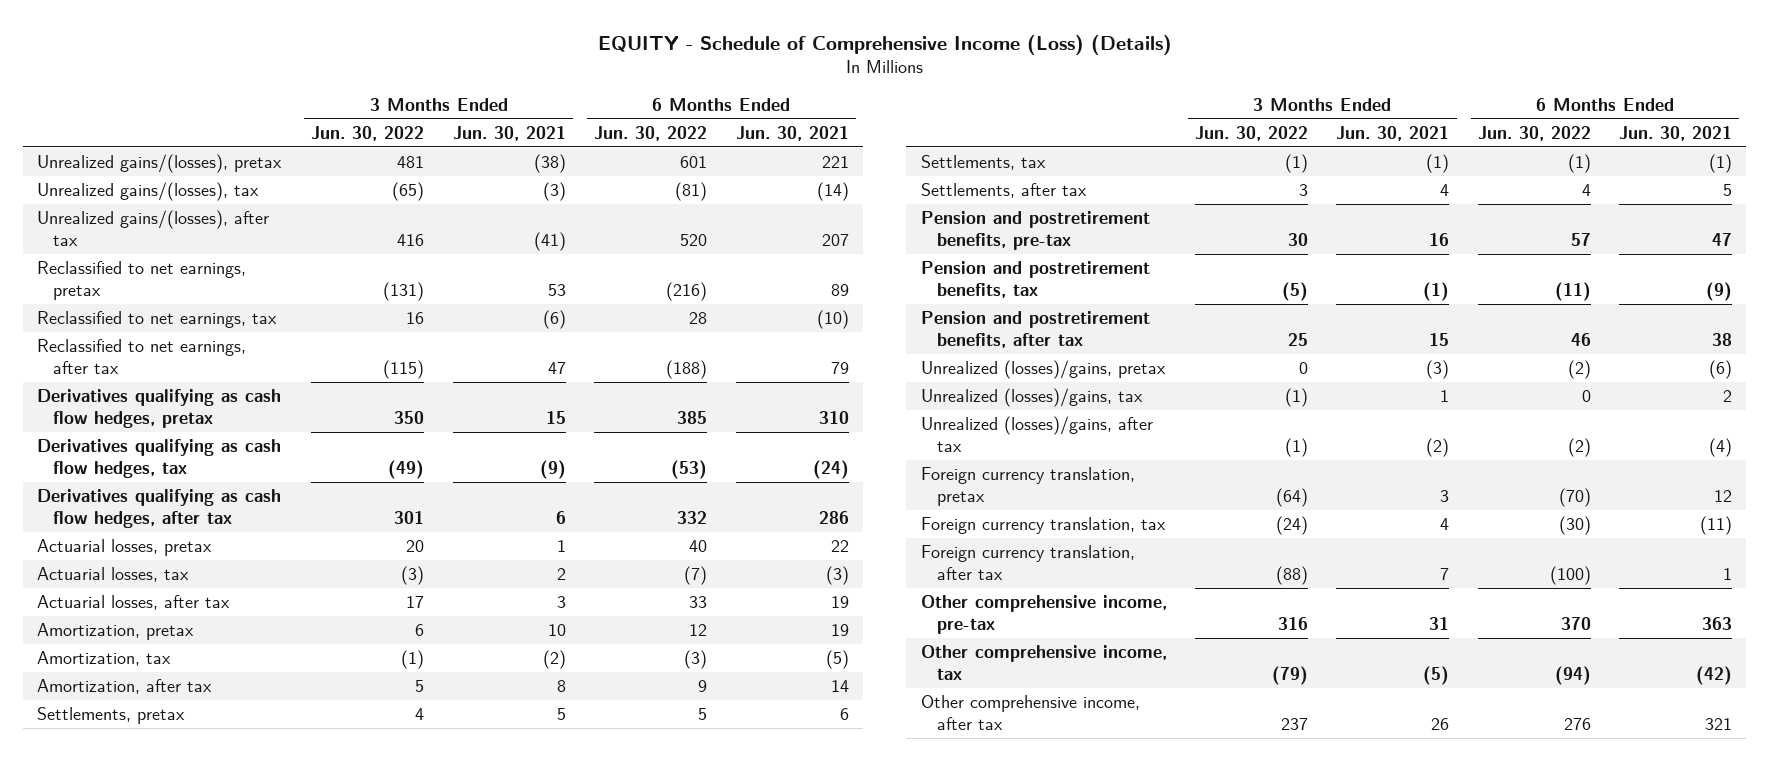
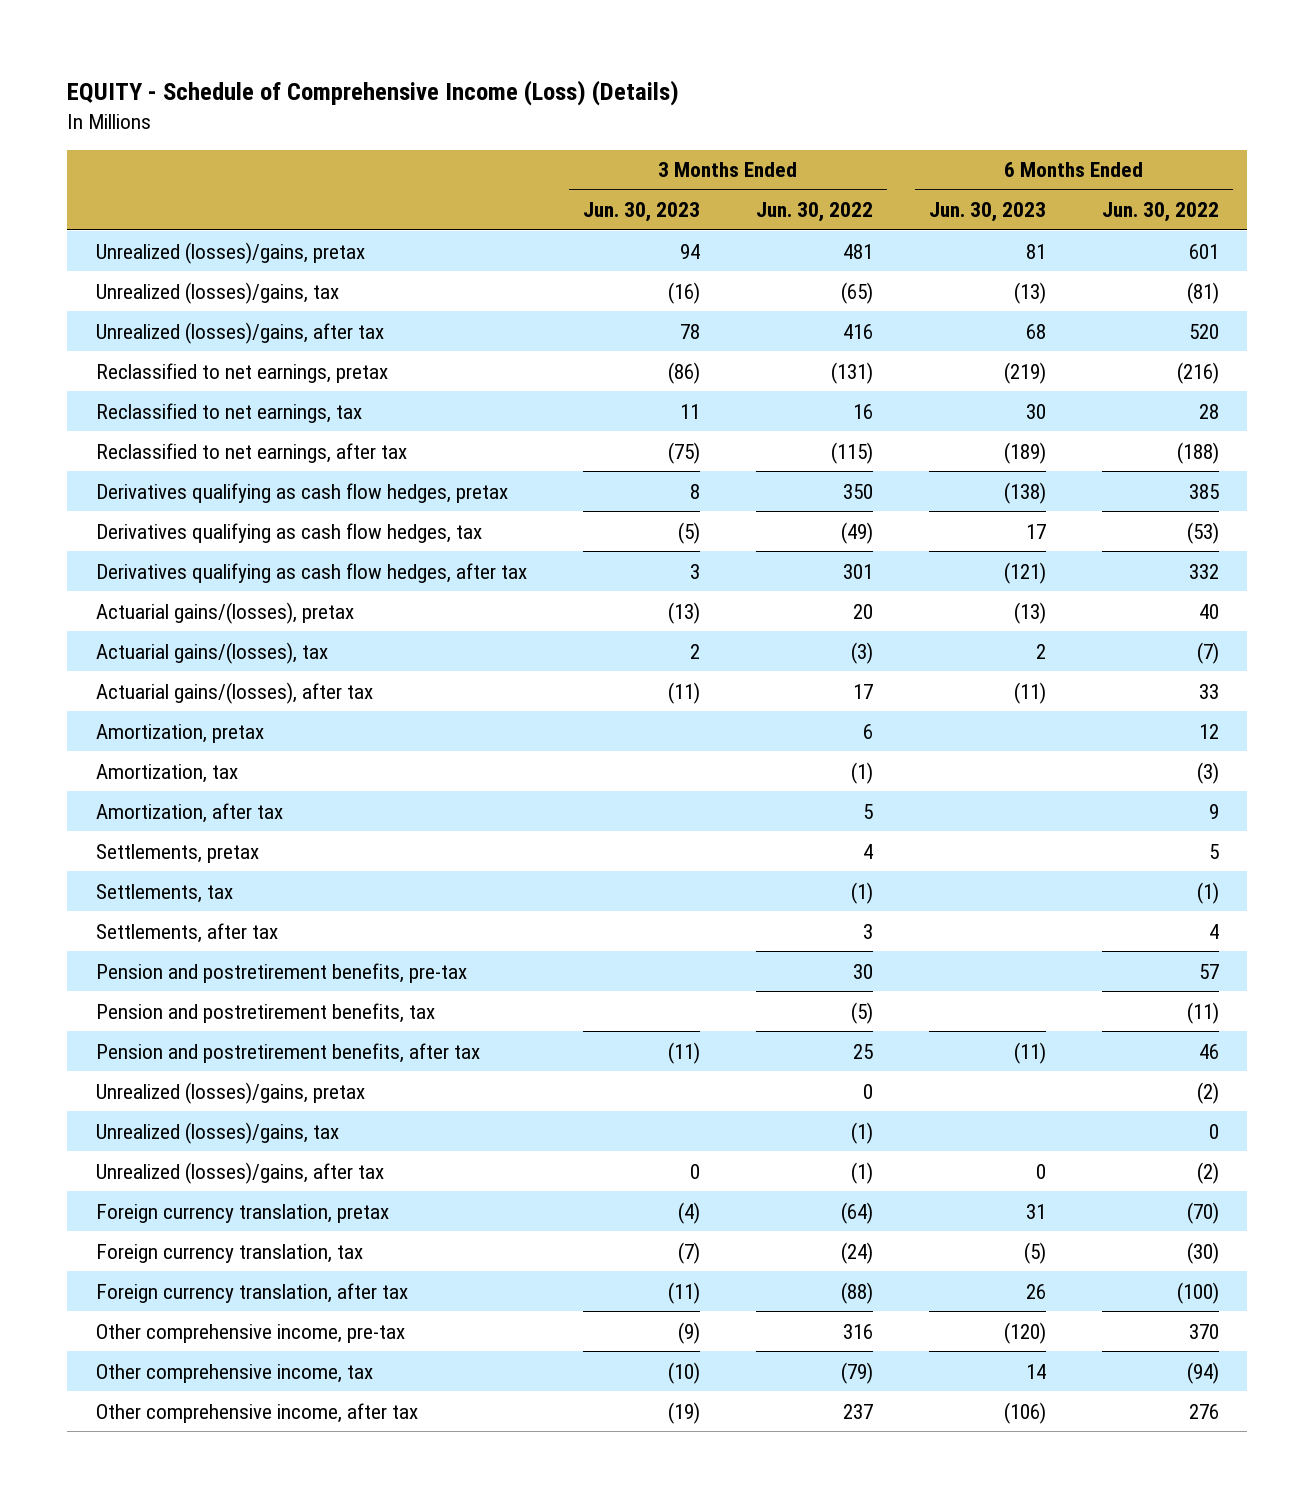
- | 3 Months Ended Jun. 30, 2022 | 3 Months Ended Jun. 30, 2021 | 6 Months Ended Jun. 30, 2022 | 6 Months Ended Jun. 30, 2021
+ | 3 Months Ended Jun. 30, 2023 | 3 Months Ended Jun. 30, 2022 | 6 Months Ended Jun. 30, 2023 | 6 Months Ended Jun. 30, 2022
- Unrealized gains/(losses), pretax | 481 | (38) | 601 | 221
- Unrealized gains/(losses), tax | (65) | (3) | (81) | (14)
- Unrealized gains/(losses), after tax | 416 | (41) | 520 | 207
+ Unrealized (losses)/gains, pretax | 94 | 481 | 81 | 601
+ Unrealized (losses)/gains, tax | (16) | (65) | (13) | (81)
+ Unrealized (losses)/gains, after tax | 78 | 416 | 68 | 520
- Actuarial losses, pretax | 20 | 1 | 40 | 22
- Actuarial losses, tax | (3) | 2 | (7) | (3)
- Actuarial losses, after tax | 17 | 3 | 33 | 19
+ Actuarial gains/(losses), pretax | (13) | 20 | (13) | 40
+ Actuarial gains/(losses), tax | 2 | (3) | 2 | (7)
+ Actuarial gains/(losses), after tax | (11) | 17 | (11) | 33

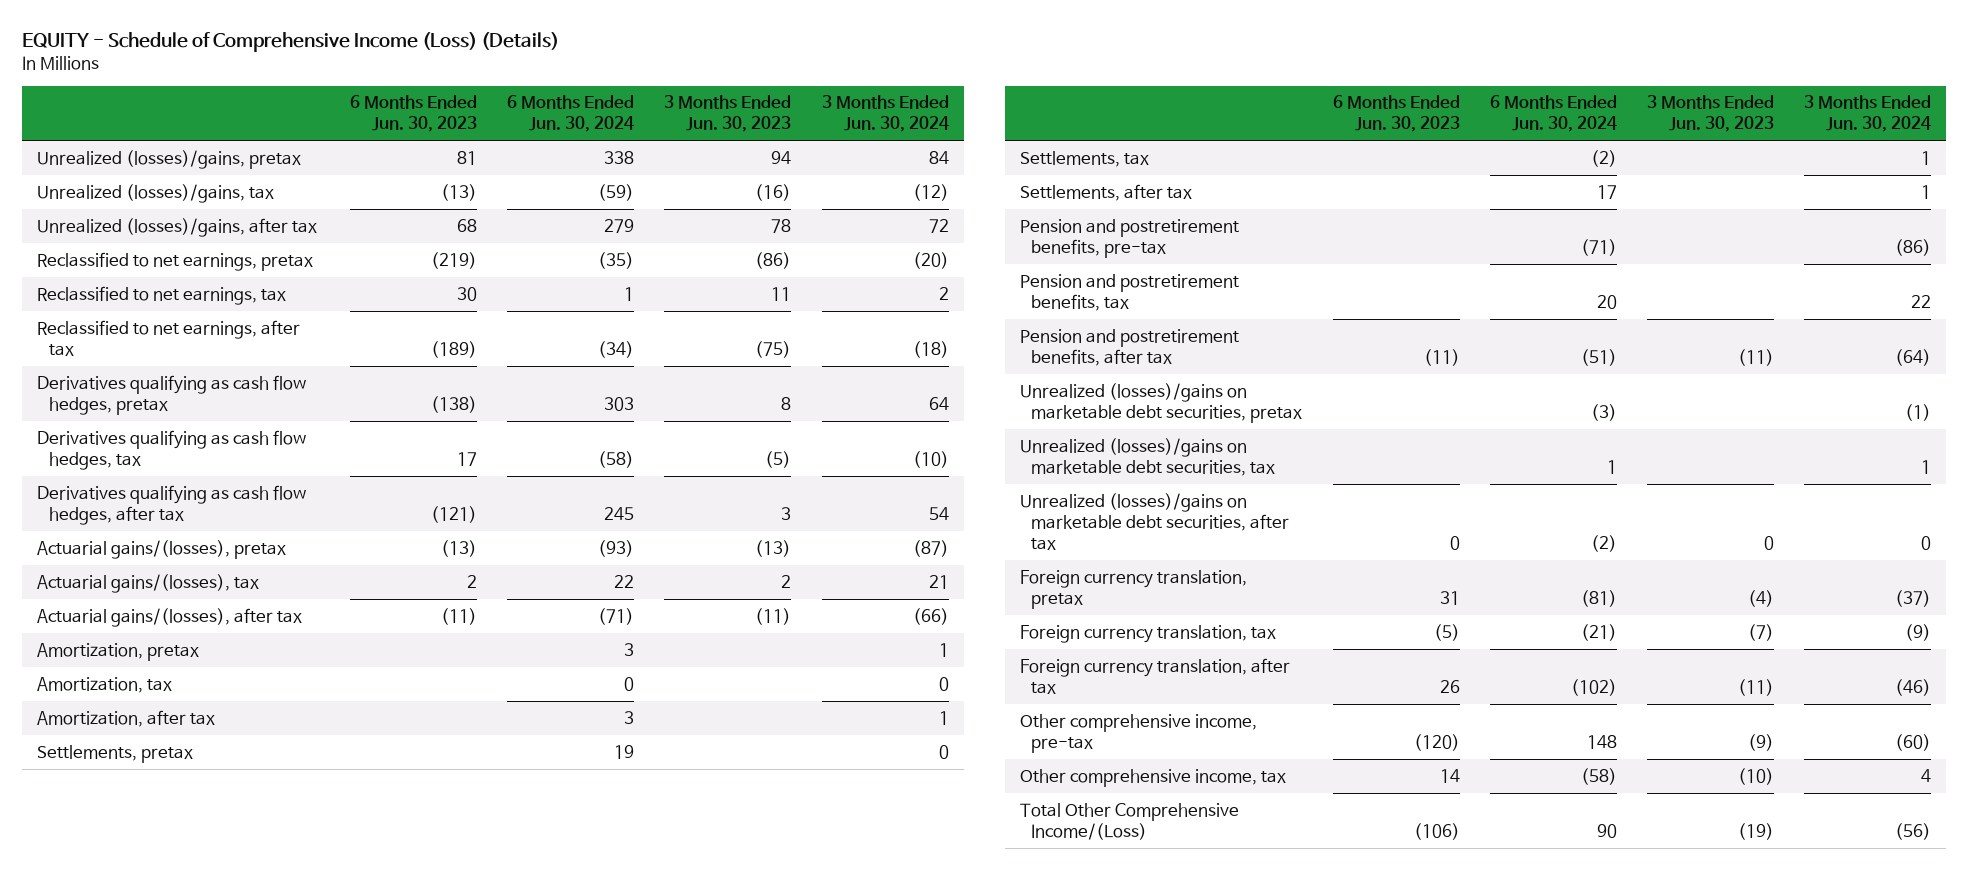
- | 3 Months Ended Jun. 30, 2023 | 3 Months Ended Jun. 30, 2022 | 6 Months Ended Jun. 30, 2023 | 6 Months Ended Jun. 30, 2022
+ | 6 Months Ended Jun. 30, 2023 | 6 Months Ended Jun. 30, 2024 | 3 Months Ended Jun. 30, 2023 | 3 Months Ended Jun. 30, 2024
- Unrealized (losses)/gains, pretax | | 0 | | (2)
- Unrealized (losses)/gains, tax | | (1) | | 0
- Unrealized (losses)/gains, after tax | 0 | (1) | 0 | (2)
+ Unrealized (losses)/gains on marketable debt securities, pretax | | (3) | | (1)
+ Unrealized (losses)/gains on marketable debt securities, tax | | 1 | | 1
+ Unrealized (losses)/gains on marketable debt securities, after tax | 0 | (2) | 0 | 0
- Other comprehensive income, after tax | (19) | 237 | (106) | 276
+ Total Other Comprehensive Income/(Loss) | (106) | 90 | (19) | (56)

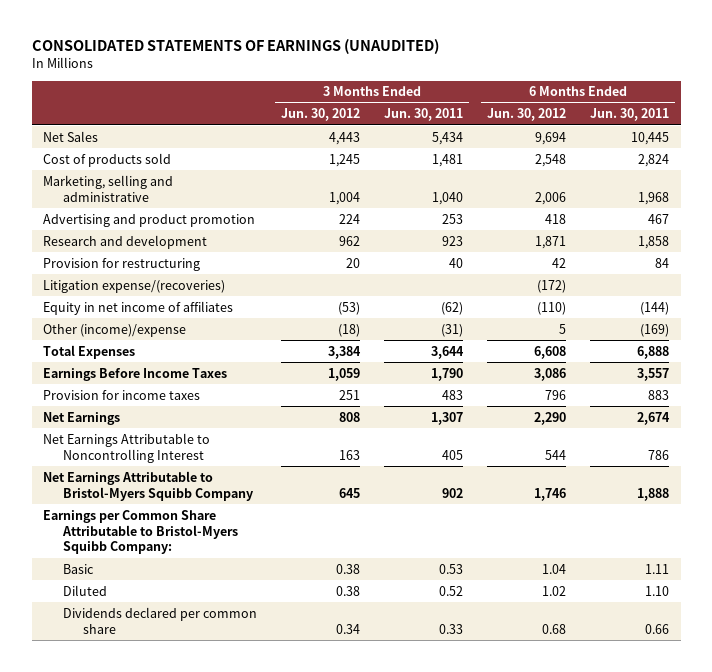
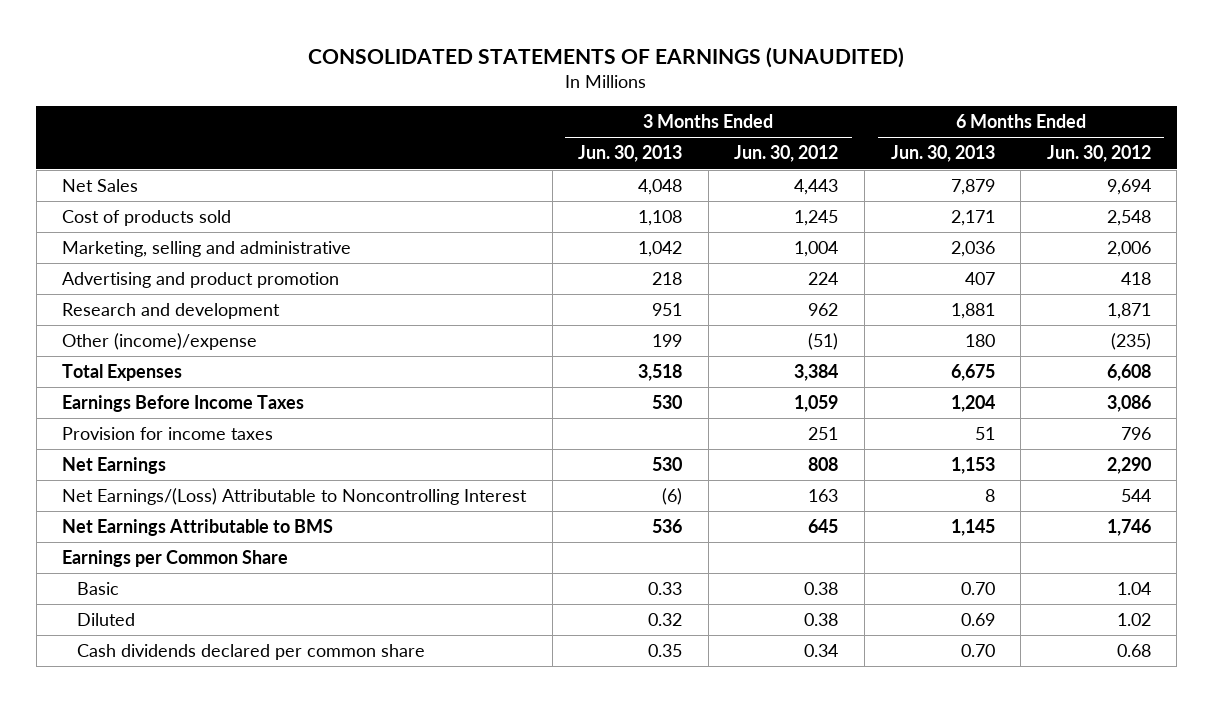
- | 3 Months Ended Jun. 30, 2012 | 3 Months Ended Jun. 30, 2011 | 6 Months Ended Jun. 30, 2012 | 6 Months Ended Jun. 30, 2011
+ | 3 Months Ended Jun. 30, 2013 | 3 Months Ended Jun. 30, 2012 | 6 Months Ended Jun. 30, 2013 | 6 Months Ended Jun. 30, 2012
- Provision for restructuring | 20 | 40 | 42 | 84
- Litigation expense/(recoveries) | | | (172) |
- Equity in net income of affiliates | (53) | (62) | (110) | (144)
- Other (income)/expense | (18) | (31) | 5 | (169)
+ Other (income)/expense | 199 | (51) | 180 | (235)
- Net Earnings Attributable to Noncontrolling Interest | 163 | 405 | 544 | 786
- Net Earnings Attributable to Bristol-Myers Squibb Company | 645 | 902 | 1,746 | 1,888
- Earnings per Common Share Attributable to Bristol-Myers Squibb Company:
+ Net Earnings/(Loss) Attributable to Noncontrolling Interest | (6) | 163 | 8 | 544
+ Net Earnings Attributable to BMS | 536 | 645 | 1,145 | 1,746
+ Earnings per Common Share
- Dividends declared per common share | 0.34 | 0.33 | 0.68 | 0.66
+ Cash dividends declared per common share | 0.35 | 0.34 | 0.70 | 0.68

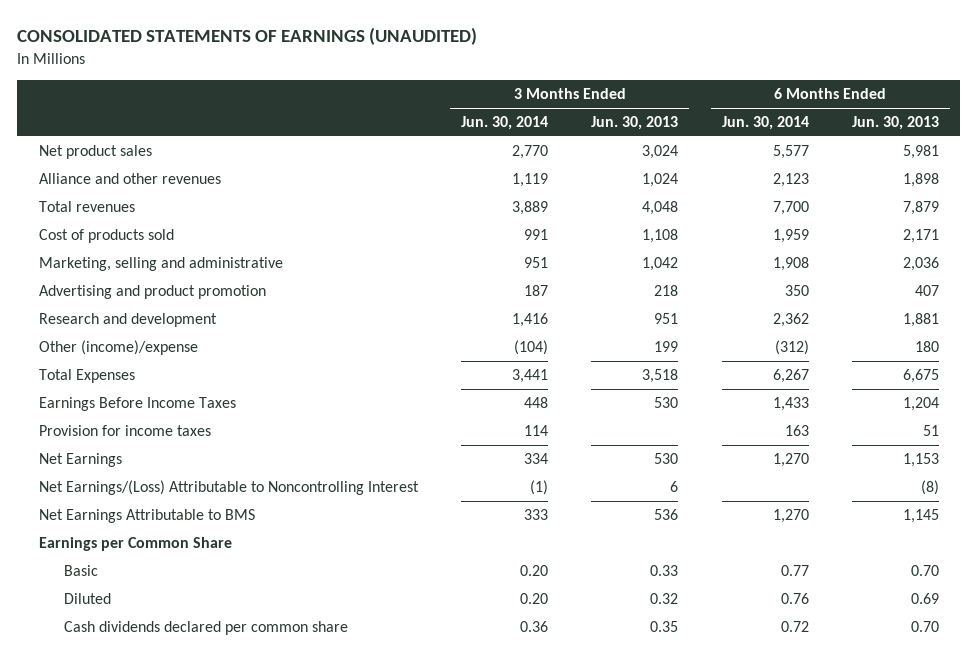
- | 3 Months Ended Jun. 30, 2013 | 3 Months Ended Jun. 30, 2012 | 6 Months Ended Jun. 30, 2013 | 6 Months Ended Jun. 30, 2012
+ | 3 Months Ended Jun. 30, 2014 | 3 Months Ended Jun. 30, 2013 | 6 Months Ended Jun. 30, 2014 | 6 Months Ended Jun. 30, 2013
- Net Sales | 4,048 | 4,443 | 7,879 | 9,694
+ Net product sales | 2,770 | 3,024 | 5,577 | 5,981
+ Alliance and other revenues | 1,119 | 1,024 | 2,123 | 1,898
+ Total revenues | 3,889 | 4,048 | 7,700 | 7,879
- Net Earnings/(Loss) Attributable to Noncontrolling Interest | (6) | 163 | 8 | 544
+ Net Earnings/(Loss) Attributable to Noncontrolling Interest | (1) | 6 | | (8)

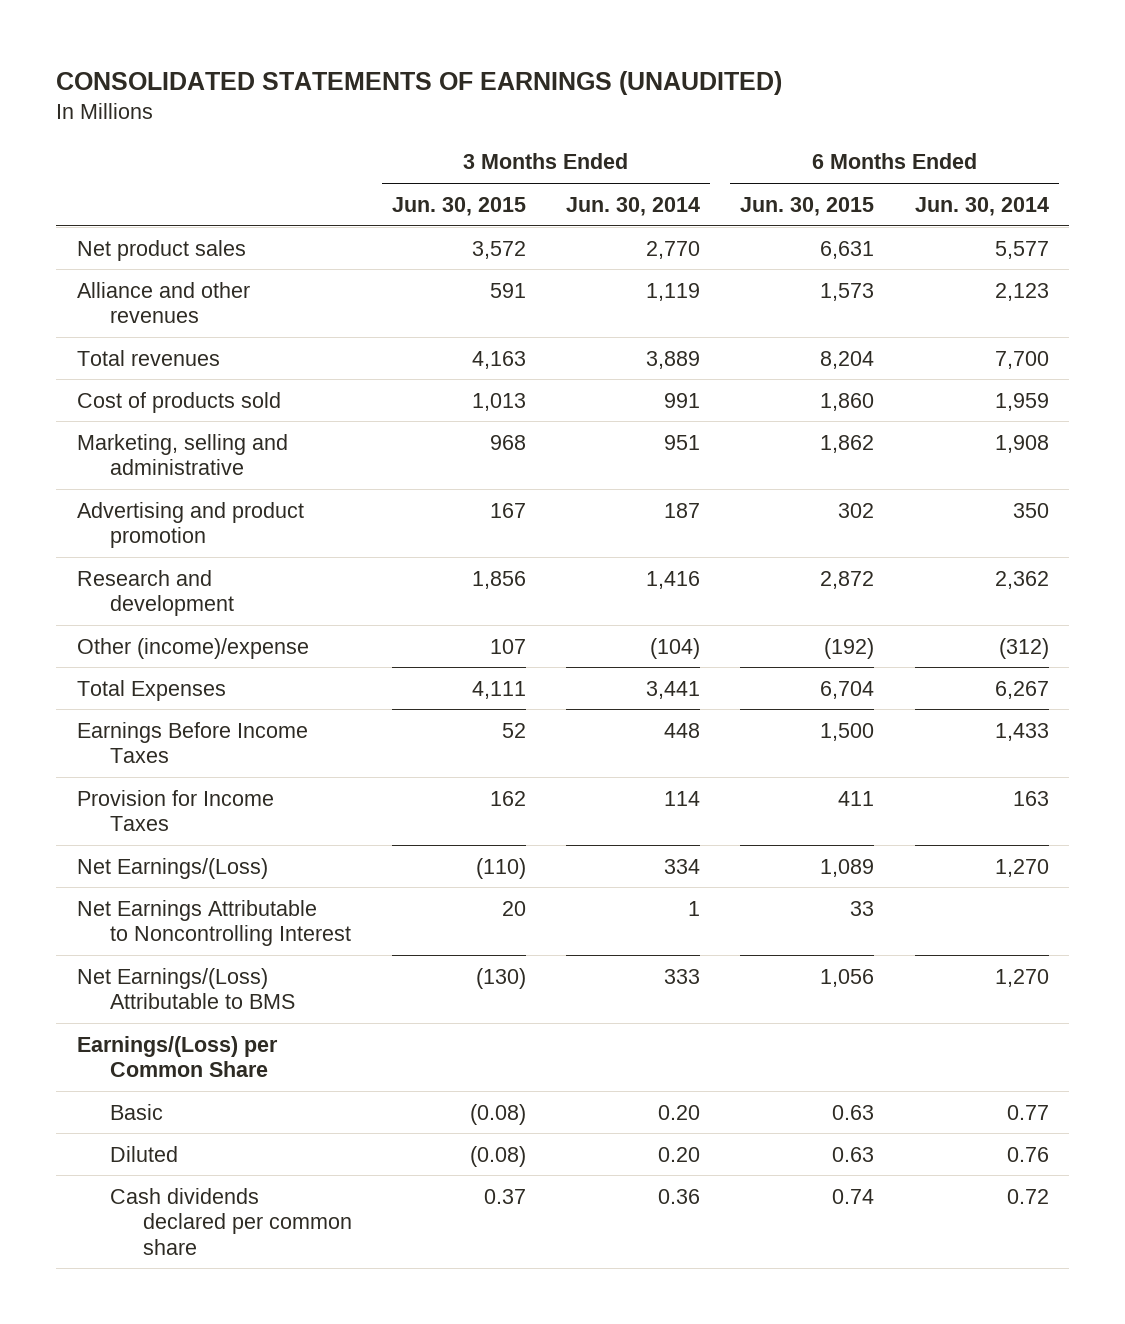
- | 3 Months Ended Jun. 30, 2014 | 3 Months Ended Jun. 30, 2013 | 6 Months Ended Jun. 30, 2014 | 6 Months Ended Jun. 30, 2013
+ | 3 Months Ended Jun. 30, 2015 | 3 Months Ended Jun. 30, 2014 | 6 Months Ended Jun. 30, 2015 | 6 Months Ended Jun. 30, 2014
- Provision for income taxes | 114 | | 163 | 51
- Net Earnings | 334 | 530 | 1,270 | 1,153
- Net Earnings/(Loss) Attributable to Noncontrolling Interest | (1) | 6 | | (8)
- Net Earnings Attributable to BMS | 333 | 536 | 1,270 | 1,145
- Earnings per Common Share
+ Provision for Income Taxes | 162 | 114 | 411 | 163
+ Net Earnings/(Loss) | (110) | 334 | 1,089 | 1,270
+ Net Earnings Attributable to Noncontrolling Interest | 20 | 1 | 33 |
+ Net Earnings/(Loss) Attributable to BMS | (130) | 333 | 1,056 | 1,270
+ Earnings/(Loss) per Common Share

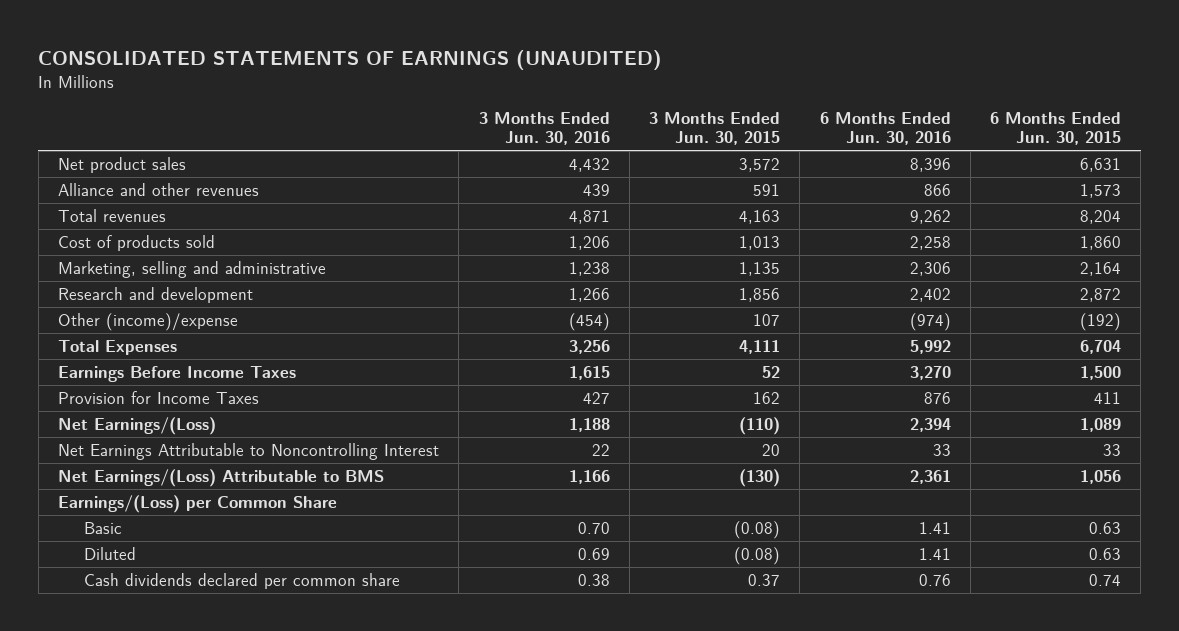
- | 3 Months Ended Jun. 30, 2015 | 3 Months Ended Jun. 30, 2014 | 6 Months Ended Jun. 30, 2015 | 6 Months Ended Jun. 30, 2014
+ | 3 Months Ended Jun. 30, 2016 | 3 Months Ended Jun. 30, 2015 | 6 Months Ended Jun. 30, 2016 | 6 Months Ended Jun. 30, 2015
- Marketing, selling and administrative | 968 | 951 | 1,862 | 1,908
- Advertising and product promotion | 167 | 187 | 302 | 350
+ Marketing, selling and administrative | 1,238 | 1,135 | 2,306 | 2,164

